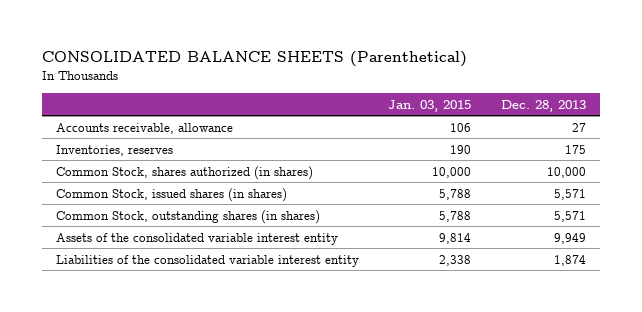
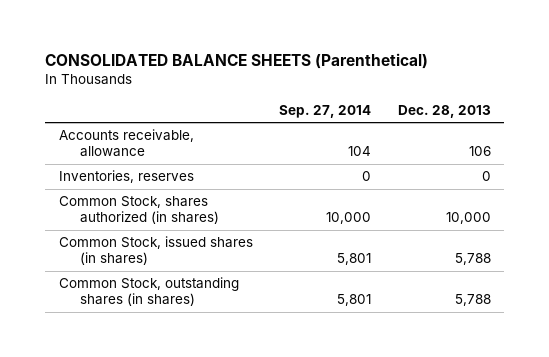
- | Jan. 03, 2015 | Dec. 28, 2013
+ | Sep. 27, 2014 | Dec. 28, 2013
- Accounts receivable, allowance | 106 | 27
- Inventories, reserves | 190 | 175
+ Accounts receivable, allowance | 104 | 106
+ Inventories, reserves | 0 | 0
- Common Stock, issued shares (in shares) | 5,788 | 5,571
- Common Stock, outstanding shares (in shares) | 5,788 | 5,571
- Assets of the consolidated variable interest entity | 9,814 | 9,949
- Liabilities of the consolidated variable interest entity | 2,338 | 1,874
+ Common Stock, issued shares (in shares) | 5,801 | 5,788
+ Common Stock, outstanding shares (in shares) | 5,801 | 5,788

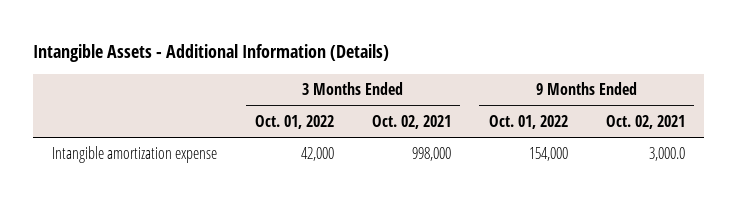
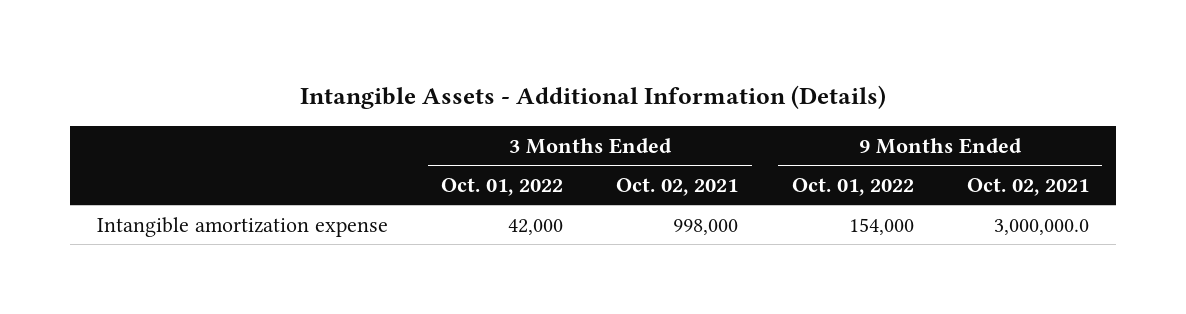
- Intangible amortization expense | 42,000 | 998,000 | 154,000 | 3,000.0
+ Intangible amortization expense | 42,000 | 998,000 | 154,000 | 3,000,000.0

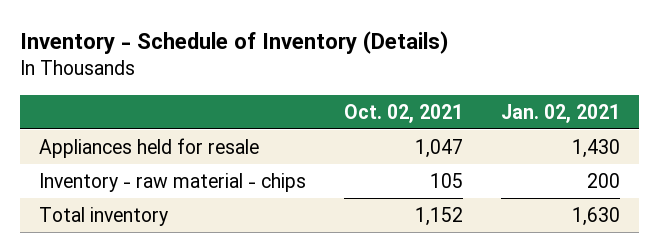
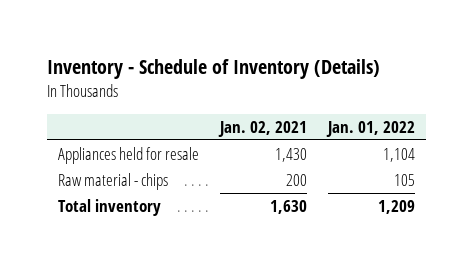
- | Oct. 02, 2021 | Jan. 02, 2021
+ | Jan. 02, 2021 | Jan. 01, 2022
- Inventory - raw material - chips | 105 | 200
+ Raw material - chips | 200 | 105

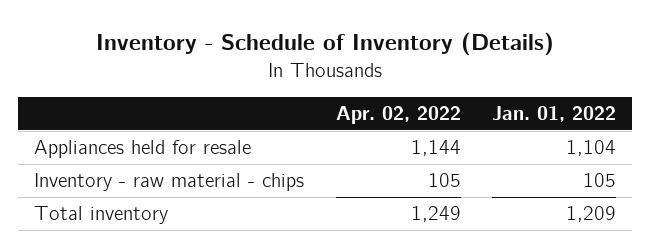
- | Jan. 02, 2021 | Jan. 01, 2022
+ | Apr. 02, 2022 | Jan. 01, 2022
- Raw material - chips | 200 | 105
+ Inventory - raw material - chips | 105 | 105

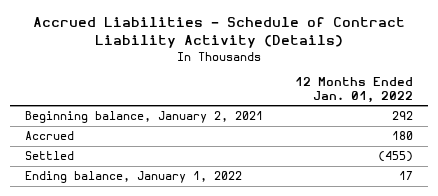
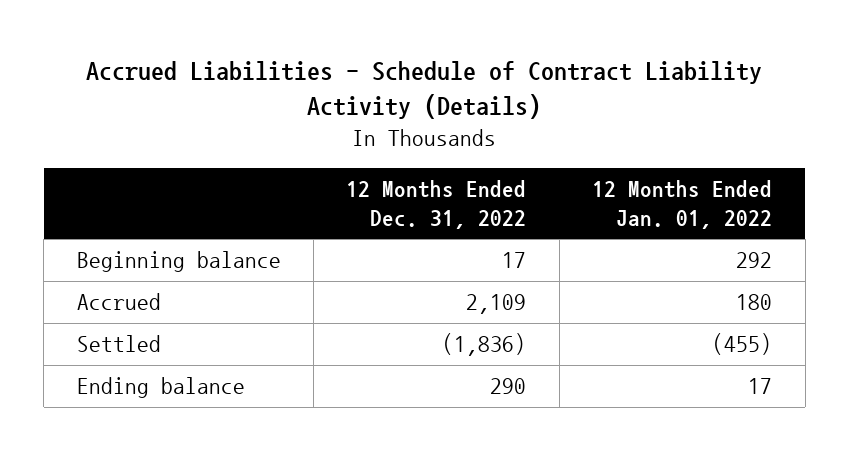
- | 12 Months Ended Jan. 01, 2022
+ | 12 Months Ended Dec. 31, 2022 | 12 Months Ended Jan. 01, 2022
- Beginning balance, January 2, 2021 | 292
+ Beginning balance | 17 | 292
- Ending balance, January 1, 2022 | 17
+ Ending balance | 290 | 17

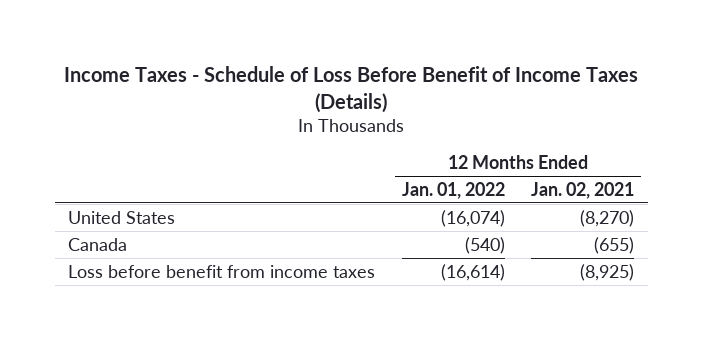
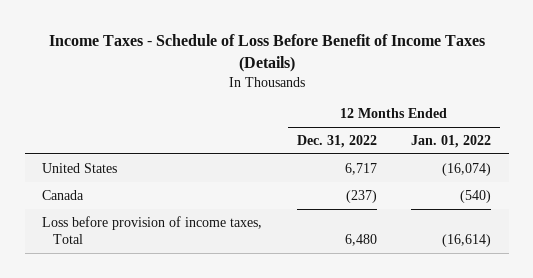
- | 12 Months Ended Jan. 01, 2022 | 12 Months Ended Jan. 02, 2021
+ | 12 Months Ended Dec. 31, 2022 | 12 Months Ended Jan. 01, 2022
- Loss before benefit from income taxes | (16,614) | (8,925)
+ Loss before provision of income taxes, Total | 6,480 | (16,614)

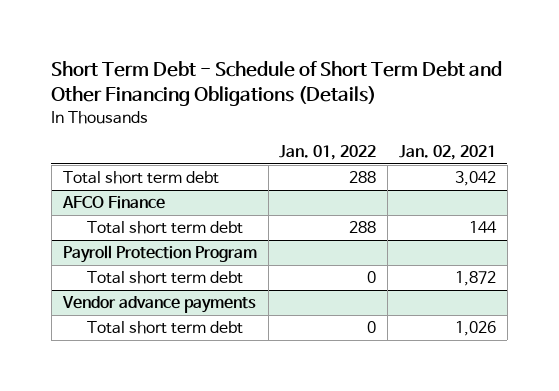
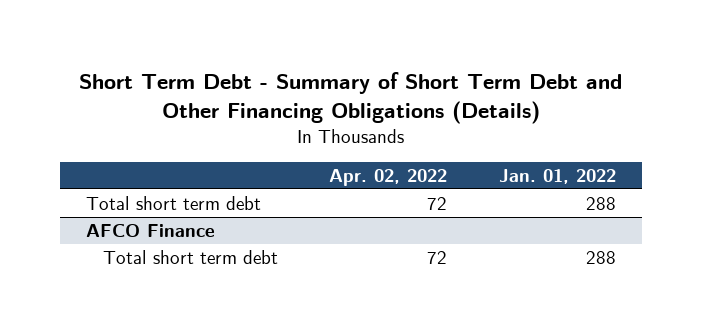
- Short Term Debt - Schedule of Short Term Debt and Other Financing Obligations (Details)
+ Short Term Debt - Summary of Short Term Debt and Other Financing Obligations (Details)
- | Jan. 01, 2022 | Jan. 02, 2021
+ | Apr. 02, 2022 | Jan. 01, 2022
- Payroll Protection Program
- Total short term debt | 0 | 1,872
- Vendor advance payments
- Total short term debt | 0 | 1,026

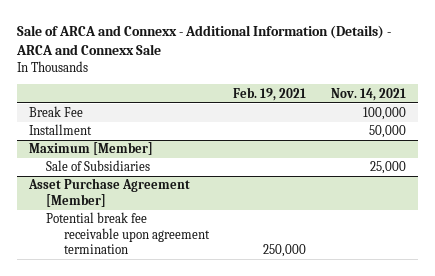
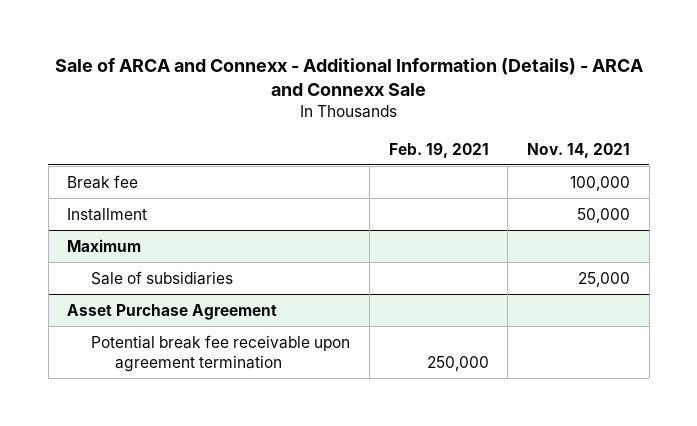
- Break Fee | | 100,000
+ Break fee | | 100,000
- Maximum [Member]
- Sale of Subsidiaries | | 25,000
- Asset Purchase Agreement [Member]
+ Maximum
+ Sale of subsidiaries | | 25,000
+ Asset Purchase Agreement

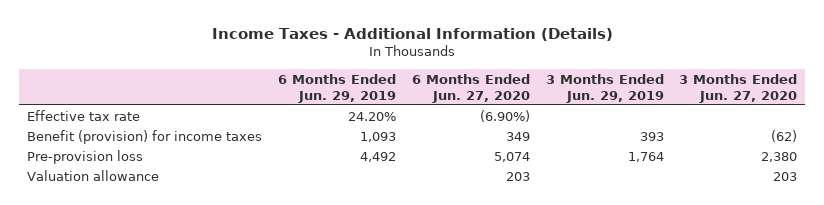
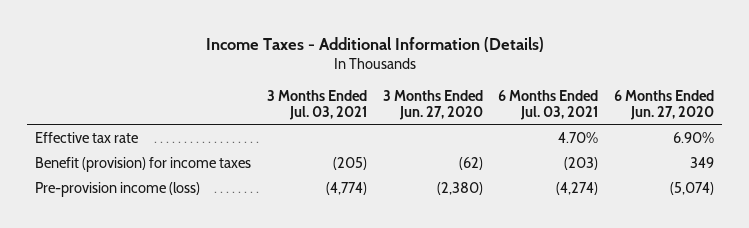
- | 6 Months Ended Jun. 29, 2019 | 6 Months Ended Jun. 27, 2020 | 3 Months Ended Jun. 29, 2019 | 3 Months Ended Jun. 27, 2020
+ | 3 Months Ended Jul. 03, 2021 | 3 Months Ended Jun. 27, 2020 | 6 Months Ended Jul. 03, 2021 | 6 Months Ended Jun. 27, 2020
- Effective tax rate | 24.20% | (6.90%) | |
+ Effective tax rate | | | 4.70% | 6.90%
- Pre-provision loss | 4,492 | 5,074 | 1,764 | 2,380
- Valuation allowance | | 203 | | 203
+ Pre-provision income (loss) | (4,774) | (2,380) | (4,274) | (5,074)

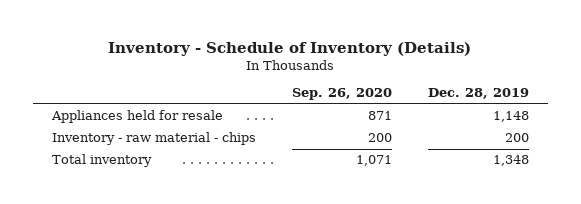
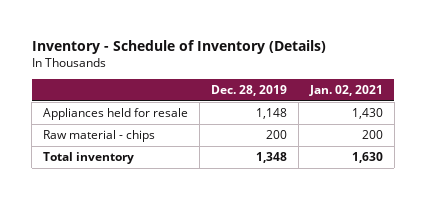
- | Sep. 26, 2020 | Dec. 28, 2019
+ | Dec. 28, 2019 | Jan. 02, 2021
- Inventory - raw material - chips | 200 | 200
+ Raw material - chips | 200 | 200

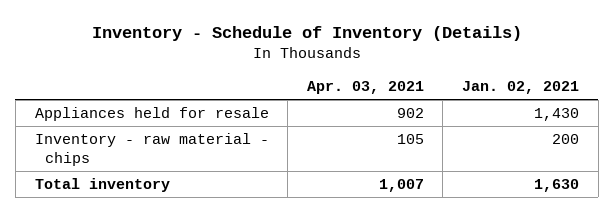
- | Dec. 28, 2019 | Jan. 02, 2021
+ | Apr. 03, 2021 | Jan. 02, 2021
- Raw material - chips | 200 | 200
+ Inventory - raw material - chips | 105 | 200

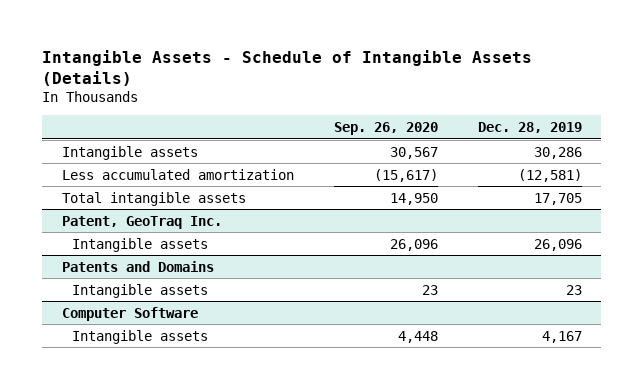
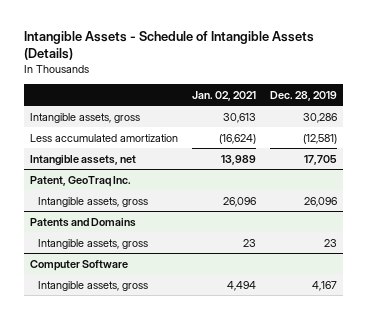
- | Sep. 26, 2020 | Dec. 28, 2019
+ | Jan. 02, 2021 | Dec. 28, 2019
- Intangible assets | 30,567 | 30,286
+ Intangible assets, gross | 30,613 | 30,286
- Total intangible assets | 14,950 | 17,705
+ Intangible assets, net | 13,989 | 17,705
@ Patent, GeoTraq Inc.
- Intangible assets | 26,096 | 26,096
+ Intangible assets, gross | 26,096 | 26,096
@ Patents and Domains
- Intangible assets | 23 | 23
+ Intangible assets, gross | 23 | 23
@ Computer Software
- Intangible assets | 4,448 | 4,167
+ Intangible assets, gross | 4,494 | 4,167

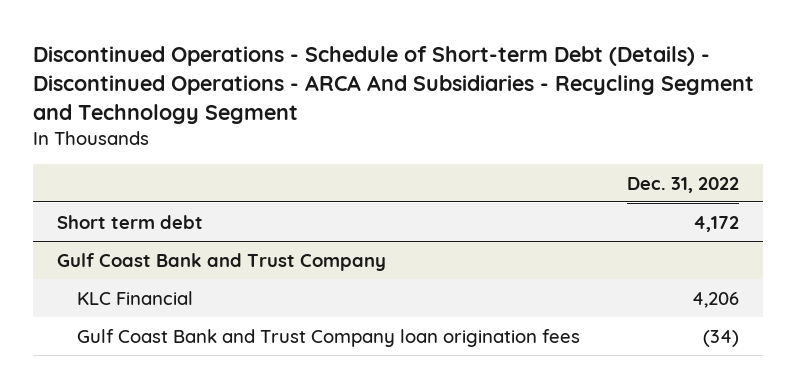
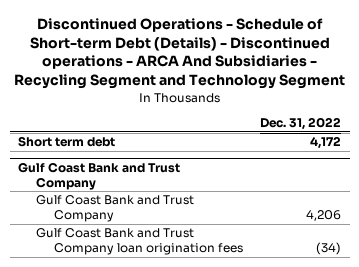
- Discontinued Operations - Schedule of Short-term Debt (Details) - Discontinued Operations - ARCA And Subsidiaries - Recycling Segment and Technology Segment
+ Discontinued Operations - Schedule of Short-term Debt (Details) - Discontinued operations - ARCA And Subsidiaries - Recycling Segment and Technology Segment
@ Gulf Coast Bank and Trust Company
- KLC Financial | 4,206
+ Gulf Coast Bank and Trust Company | 4,206

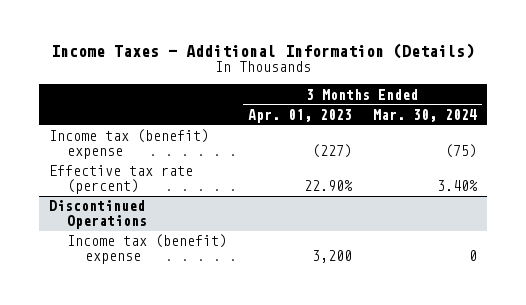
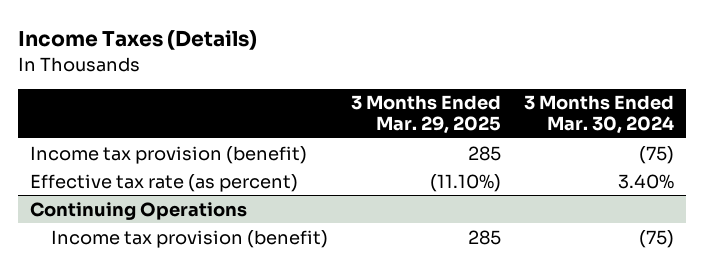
- Income Taxes - Additional Information (Details)
+ Income Taxes (Details)
- | 3 Months Ended Apr. 01, 2023 | 3 Months Ended Mar. 30, 2024
+ | 3 Months Ended Mar. 29, 2025 | 3 Months Ended Mar. 30, 2024
- Income tax (benefit) expense | (227) | (75)
- Effective tax rate (percent) | 22.90% | 3.40%
- Discontinued Operations
- Income tax (benefit) expense | 3,200 | 0
+ Income tax provision (benefit) | 285 | (75)
+ Effective tax rate (as percent) | (11.10%) | 3.40%
+ Continuing Operations
+ Income tax provision (benefit) | 285 | (75)

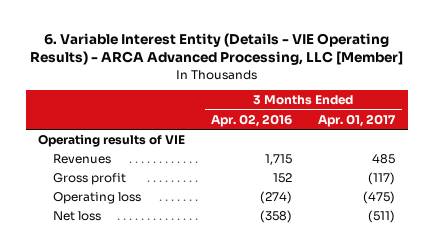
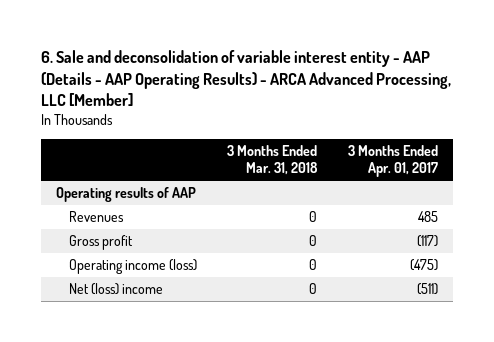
- 6. Variable Interest Entity (Details - VIE Operating Results) - ARCA Advanced Processing, LLC [Member]
+ 6. Sale and deconsolidation of variable interest entity - AAP (Details - AAP Operating Results) - ARCA Advanced Processing, LLC [Member]
- | 3 Months Ended Apr. 02, 2016 | 3 Months Ended Apr. 01, 2017
+ | 3 Months Ended Mar. 31, 2018 | 3 Months Ended Apr. 01, 2017
- Operating results of VIE
+ Operating results of AAP
- Operating loss | (274) | (475)
- Net loss | (358) | (511)
+ Operating income (loss) | 0 | (475)
+ Net (loss) income | 0 | (511)

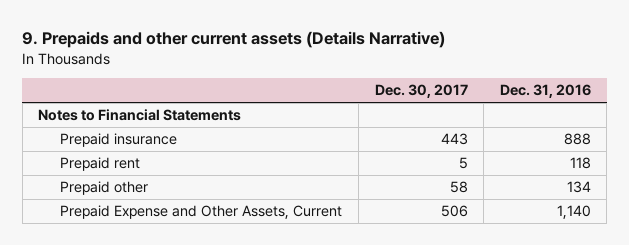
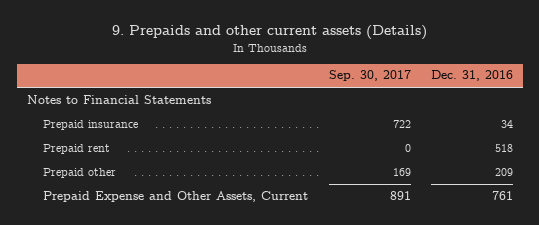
- 9. Prepaids and other current assets (Details Narrative)
+ 9. Prepaids and other current assets (Details)
- | Dec. 30, 2017 | Dec. 31, 2016
+ | Sep. 30, 2017 | Dec. 31, 2016
- Prepaid insurance | 443 | 888
- Prepaid rent | 5 | 118
- Prepaid other | 58 | 134
- Prepaid Expense and Other Assets, Current | 506 | 1,140
+ Prepaid insurance | 722 | 34
+ Prepaid rent | 0 | 518
+ Prepaid other | 169 | 209
+ Prepaid Expense and Other Assets, Current | 891 | 761

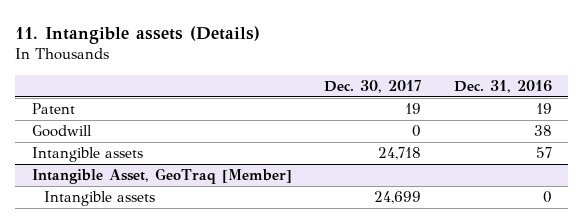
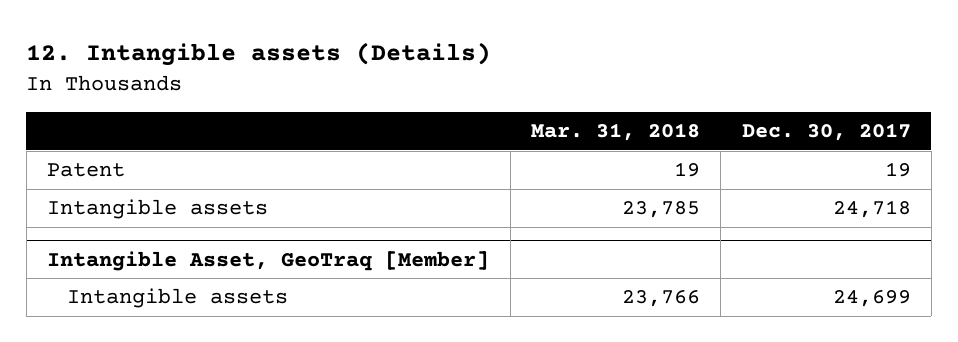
- 11. Intangible assets (Details)
+ 12. Intangible assets (Details)
- | Dec. 30, 2017 | Dec. 31, 2016
+ | Mar. 31, 2018 | Dec. 30, 2017
- Goodwill | 0 | 38

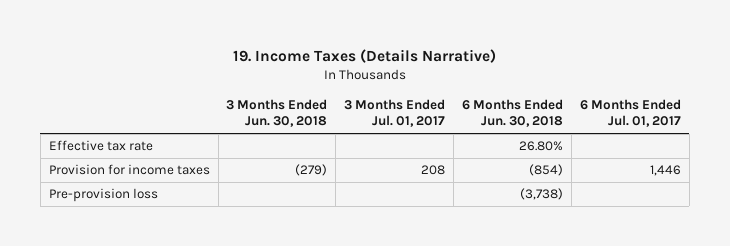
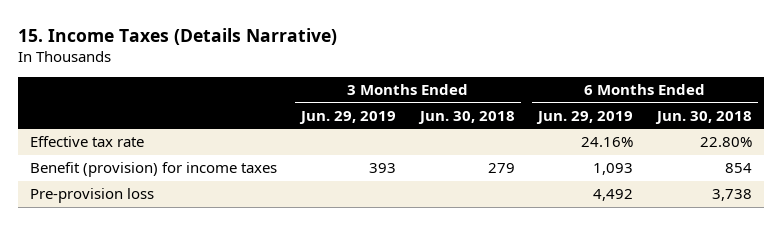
- 19. Income Taxes (Details Narrative)
+ 15. Income Taxes (Details Narrative)
- | 3 Months Ended Jun. 30, 2018 | 3 Months Ended Jul. 01, 2017 | 6 Months Ended Jun. 30, 2018 | 6 Months Ended Jul. 01, 2017
+ | 3 Months Ended Jun. 29, 2019 | 3 Months Ended Jun. 30, 2018 | 6 Months Ended Jun. 29, 2019 | 6 Months Ended Jun. 30, 2018
- Effective tax rate | | | 26.80% |
- Provision for income taxes | (279) | 208 | (854) | 1,446
- Pre-provision loss | | | (3,738) |
+ Effective tax rate | | | 24.16% | 22.80%
+ Benefit (provision) for income taxes | 393 | 279 | 1,093 | 854
+ Pre-provision loss | | | 4,492 | 3,738

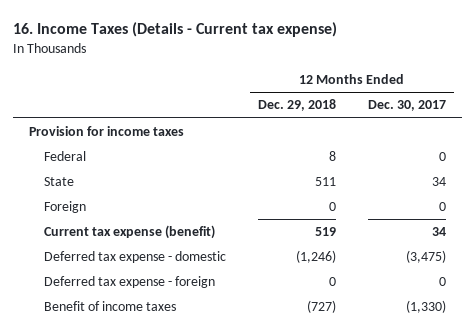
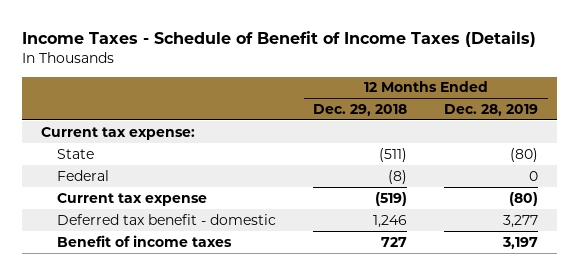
- 16. Income Taxes (Details - Current tax expense)
+ Income Taxes - Schedule of Benefit of Income Taxes (Details)
- | 12 Months Ended Dec. 29, 2018 | 12 Months Ended Dec. 30, 2017
+ | 12 Months Ended Dec. 29, 2018 | 12 Months Ended Dec. 28, 2019
- Provision for income taxes
- Federal | 8 | 0
- State | 511 | 34
- Foreign | 0 | 0
- Current tax expense (benefit) | 519 | 34
- Deferred tax expense - domestic | (1,246) | (3,475)
- Deferred tax expense - foreign | 0 | 0
- Benefit of income taxes | (727) | (1,330)
+ Current tax expense:
+ State | (511) | (80)
+ Federal | (8) | 0
+ Current tax expense | (519) | (80)
+ Deferred tax benefit - domestic | 1,246 | 3,277
+ Benefit of income taxes | 727 | 3,197

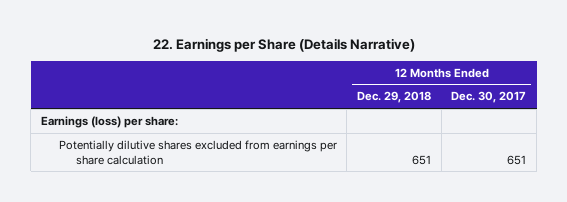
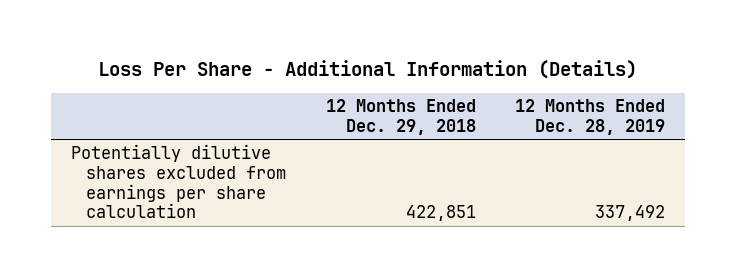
- 22. Earnings per Share (Details Narrative)
+ Loss Per Share - Additional Information (Details)
- | 12 Months Ended Dec. 29, 2018 | 12 Months Ended Dec. 30, 2017
+ | 12 Months Ended Dec. 29, 2018 | 12 Months Ended Dec. 28, 2019
- Earnings (loss) per share:
- Potentially dilutive shares excluded from earnings per share calculation | 651 | 651
+ Potentially dilutive shares excluded from earnings per share calculation | 422,851 | 337,492

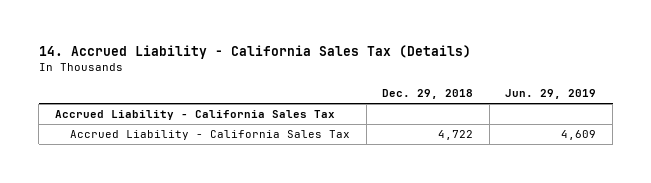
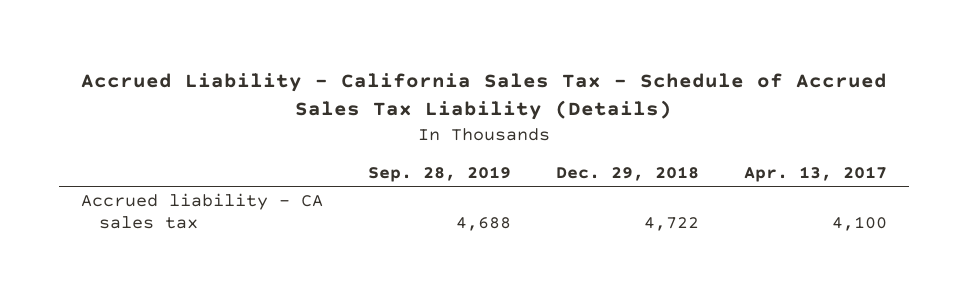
- 14. Accrued Liability - California Sales Tax (Details)
+ Accrued Liability - California Sales Tax - Schedule of Accrued Sales Tax Liability (Details)
- | Dec. 29, 2018 | Jun. 29, 2019
+ | Sep. 28, 2019 | Dec. 29, 2018 | Apr. 13, 2017
- Accrued Liability - California Sales Tax
- Accrued Liability - California Sales Tax | 4,722 | 4,609
+ Accrued liability - CA sales tax | 4,688 | 4,722 | 4,100

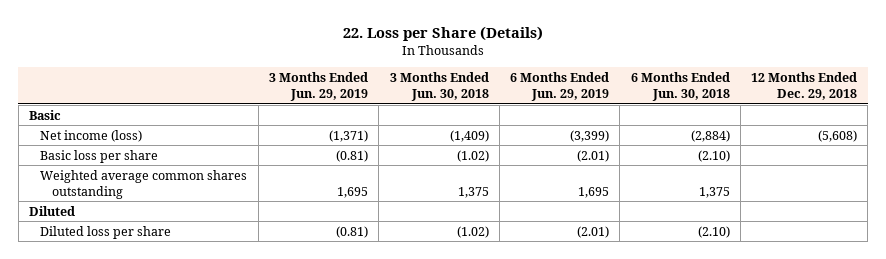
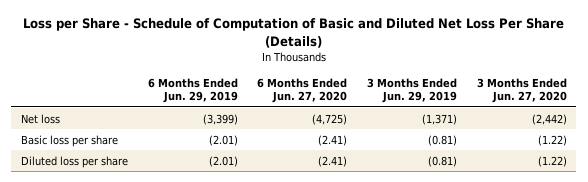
- 22. Loss per Share (Details)
+ Loss per Share - Schedule of Computation of Basic and Diluted Net Loss Per Share (Details)
- | 3 Months Ended Jun. 29, 2019 | 3 Months Ended Jun. 30, 2018 | 6 Months Ended Jun. 29, 2019 | 6 Months Ended Jun. 30, 2018 | 12 Months Ended Dec. 29, 2018
+ | 6 Months Ended Jun. 29, 2019 | 6 Months Ended Jun. 27, 2020 | 3 Months Ended Jun. 29, 2019 | 3 Months Ended Jun. 27, 2020
- Basic
- Net income (loss) | (1,371) | (1,409) | (3,399) | (2,884) | (5,608)
+ Net loss | (3,399) | (4,725) | (1,371) | (2,442)
- Weighted average common shares outstanding | 1,695 | 1,375 | 1,695 | 1,375 |
- Diluted

